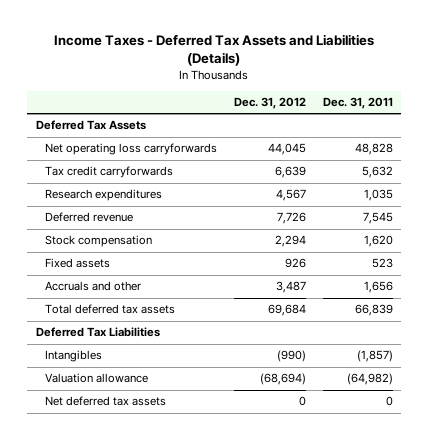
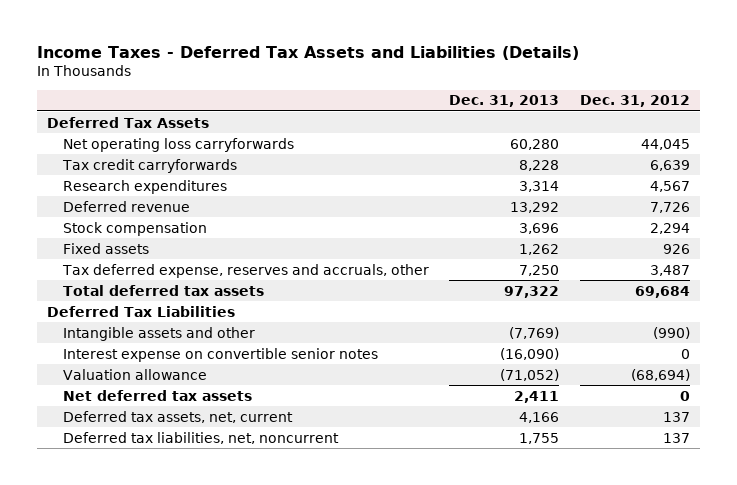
- | Dec. 31, 2012 | Dec. 31, 2011
+ | Dec. 31, 2013 | Dec. 31, 2012
- Accruals and other | 3,487 | 1,656
+ Tax deferred expense, reserves and accruals, other | 7,250 | 3,487
- Intangibles | (990) | (1,857)
+ Intangible assets and other | (7,769) | (990)
+ Interest expense on convertible senior notes | (16,090) | 0
+ Deferred tax assets, net, current | 4,166 | 137
+ Deferred tax liabilities, net, noncurrent | 1,755 | 137

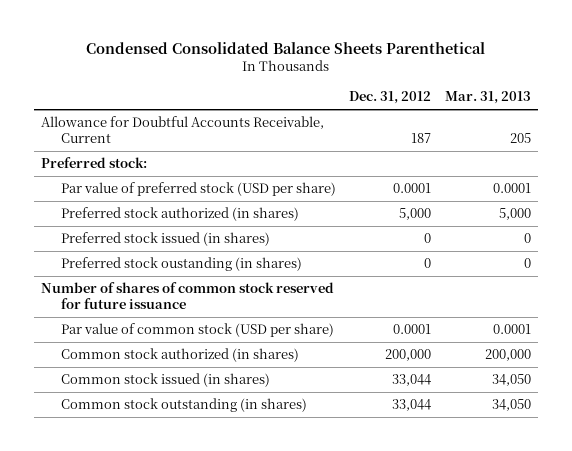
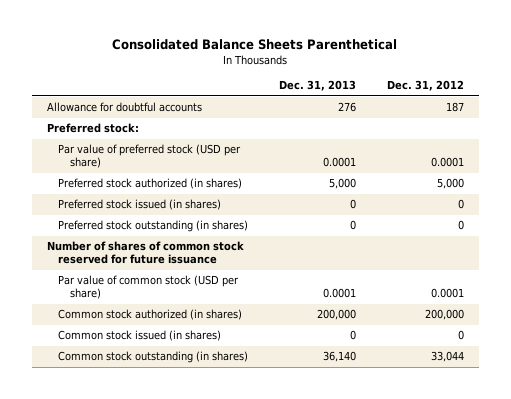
- Condensed Consolidated Balance Sheets Parenthetical
+ Consolidated Balance Sheets Parenthetical
- | Dec. 31, 2012 | Mar. 31, 2013
+ | Dec. 31, 2013 | Dec. 31, 2012
- Allowance for Doubtful Accounts Receivable, Current | 187 | 205
+ Allowance for doubtful accounts | 276 | 187
- Preferred stock oustanding (in shares) | 0 | 0
+ Preferred stock outstanding (in shares) | 0 | 0
- Common stock issued (in shares) | 33,044 | 34,050
+ Common stock issued (in shares) | 0 | 0

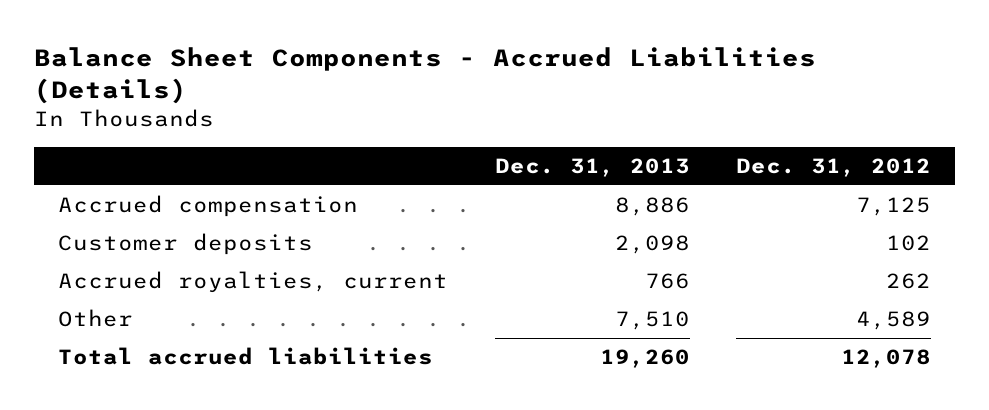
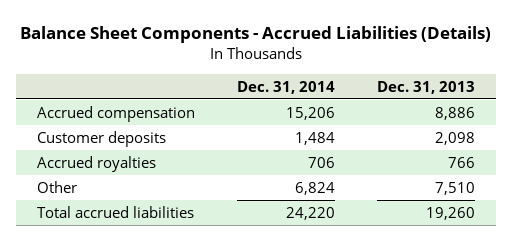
- | Dec. 31, 2013 | Dec. 31, 2012
+ | Dec. 31, 2014 | Dec. 31, 2013
- Accrued royalties, current | 766 | 262
+ Accrued royalties | 706 | 766

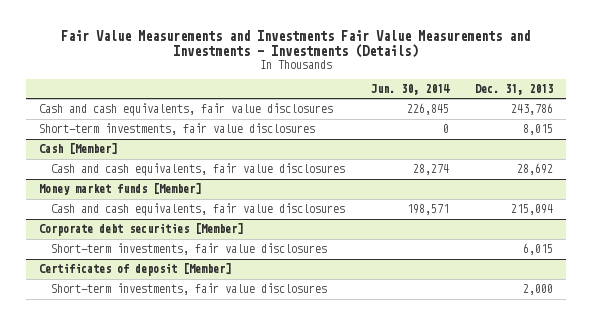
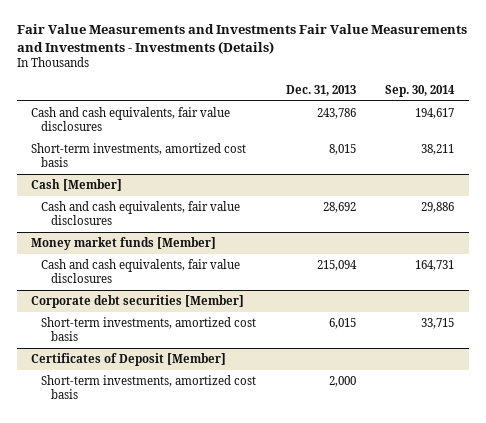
- | Jun. 30, 2014 | Dec. 31, 2013
+ | Dec. 31, 2013 | Sep. 30, 2014
- Short-term investments, fair value disclosures | 0 | 8,015
+ Short-term investments, amortized cost basis | 8,015 | 38,211
@ Corporate debt securities [Member]
- Short-term investments, fair value disclosures | | 6,015
- Certificates of deposit [Member]
- Short-term investments, fair value disclosures | | 2,000
@ Corporate debt securities [Member]
+ Short-term investments, amortized cost basis | 6,015 | 33,715
+ Certificates of Deposit [Member]
+ Short-term investments, amortized cost basis | 2,000 |

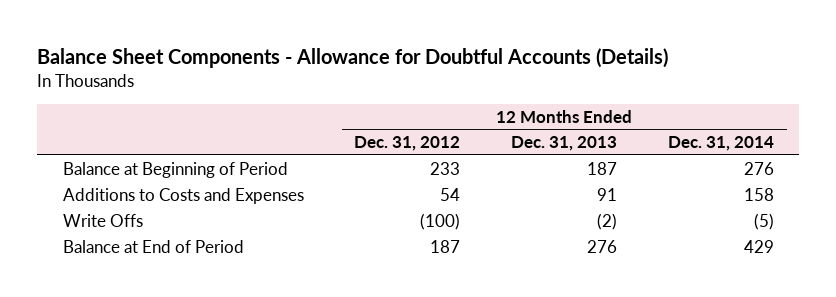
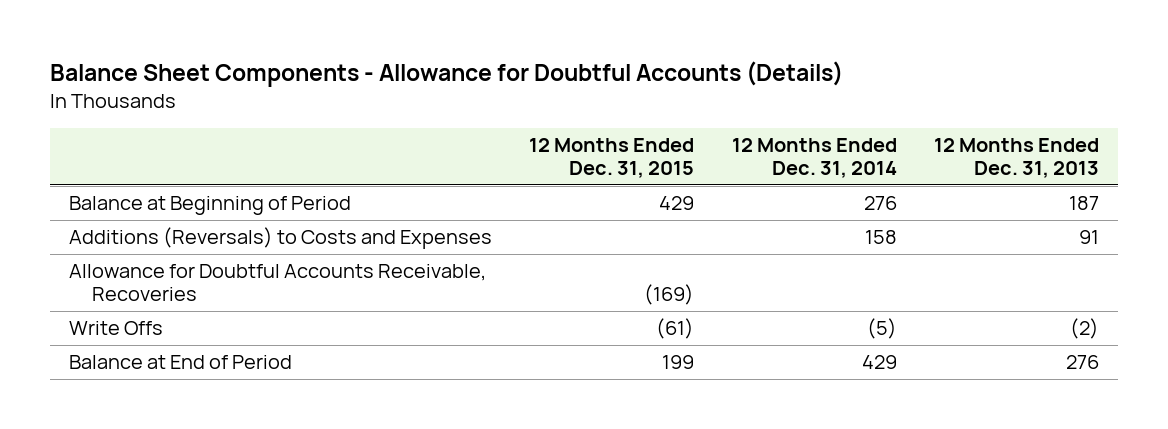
- | 12 Months Ended Dec. 31, 2012 | 12 Months Ended Dec. 31, 2013 | 12 Months Ended Dec. 31, 2014
+ | 12 Months Ended Dec. 31, 2015 | 12 Months Ended Dec. 31, 2014 | 12 Months Ended Dec. 31, 2013
- Additions to Costs and Expenses | 54 | 91 | 158
+ Additions (Reversals) to Costs and Expenses | | 158 | 91
+ Allowance for Doubtful Accounts Receivable, Recoveries | (169) | |

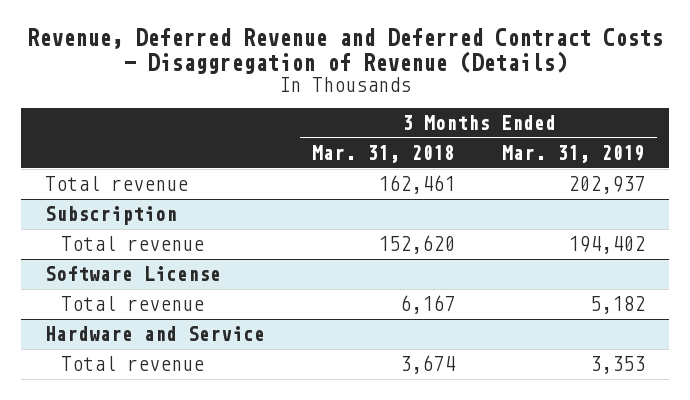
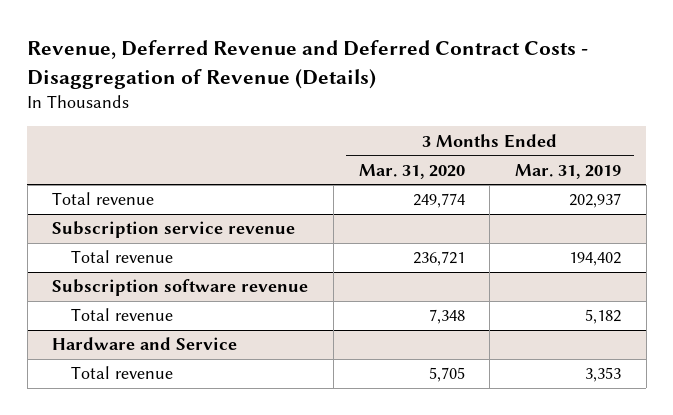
- | 3 Months Ended Mar. 31, 2018 | 3 Months Ended Mar. 31, 2019
+ | 3 Months Ended Mar. 31, 2020 | 3 Months Ended Mar. 31, 2019
- Subscription
+ Subscription service revenue
- Software License
+ Subscription software revenue

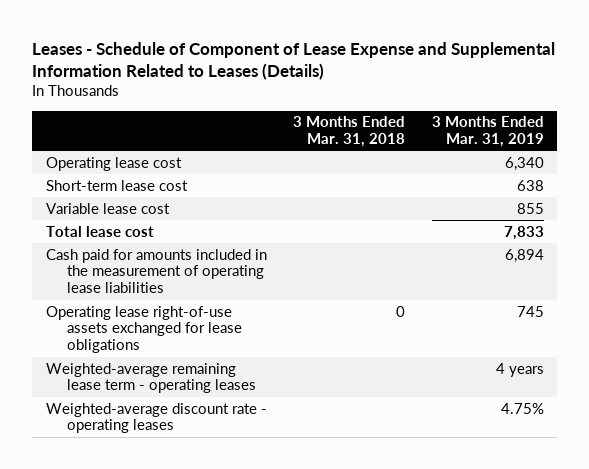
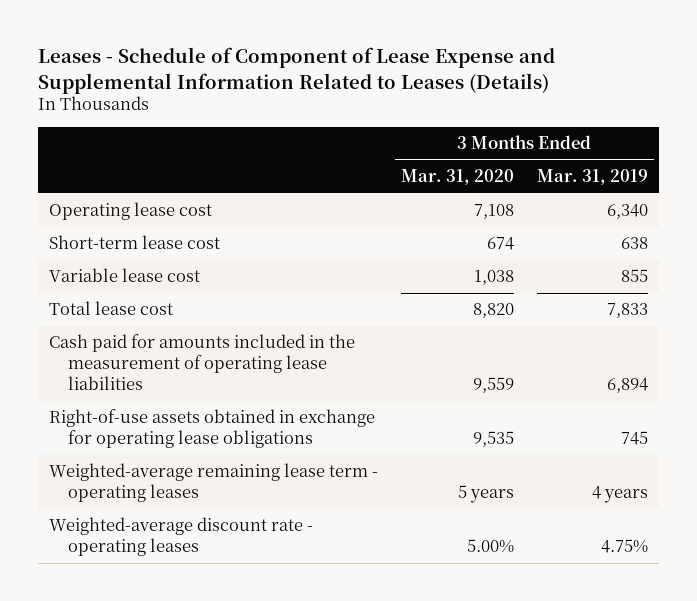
- | 3 Months Ended Mar. 31, 2018 | 3 Months Ended Mar. 31, 2019
+ | 3 Months Ended Mar. 31, 2020 | 3 Months Ended Mar. 31, 2019
- Operating lease right-of-use assets exchanged for lease obligations | 0 | 745
+ Right-of-use assets obtained in exchange for operating lease obligations | 9,535 | 745

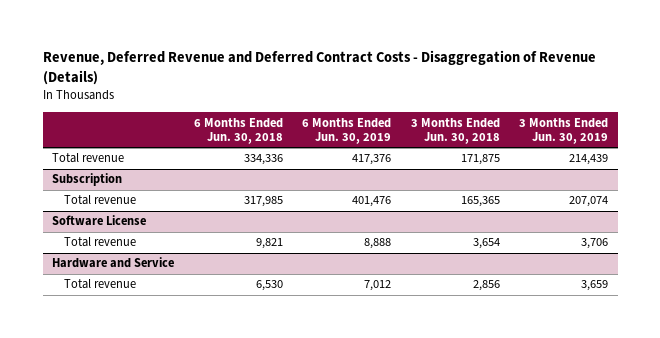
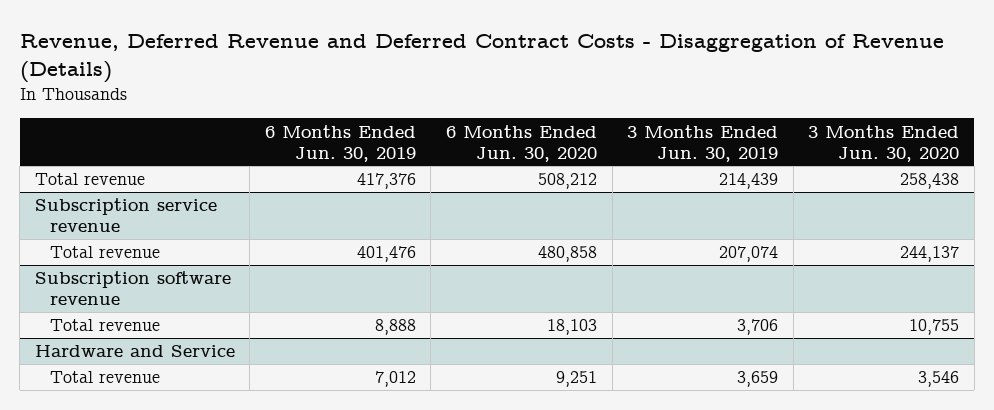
- | 6 Months Ended Jun. 30, 2018 | 6 Months Ended Jun. 30, 2019 | 3 Months Ended Jun. 30, 2018 | 3 Months Ended Jun. 30, 2019
+ | 6 Months Ended Jun. 30, 2019 | 6 Months Ended Jun. 30, 2020 | 3 Months Ended Jun. 30, 2019 | 3 Months Ended Jun. 30, 2020
- Subscription
+ Subscription service revenue
- Software License
+ Subscription software revenue

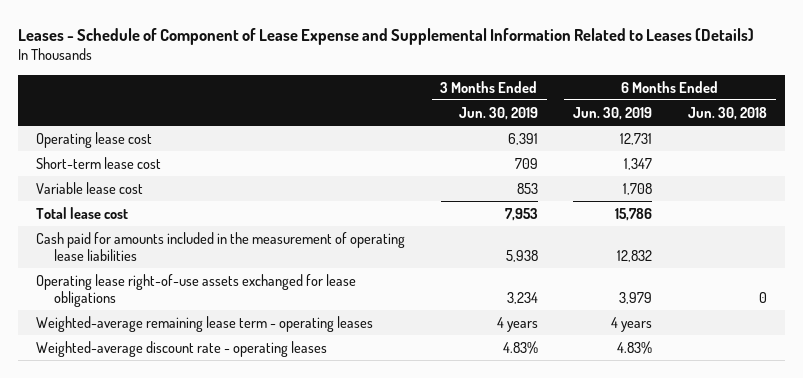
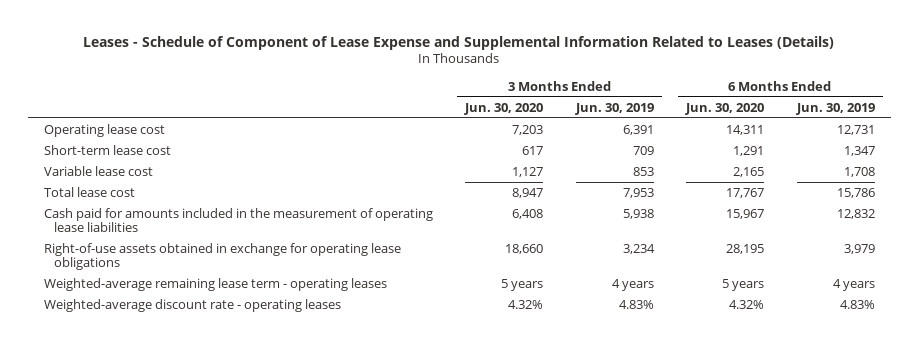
- | 3 Months Ended Jun. 30, 2019 | 6 Months Ended Jun. 30, 2019 | 6 Months Ended Jun. 30, 2018
+ | 3 Months Ended Jun. 30, 2020 | 3 Months Ended Jun. 30, 2019 | 6 Months Ended Jun. 30, 2020 | 6 Months Ended Jun. 30, 2019
- Operating lease right-of-use assets exchanged for lease obligations | 3,234 | 3,979 | 0
+ Right-of-use assets obtained in exchange for operating lease obligations | 18,660 | 3,234 | 28,195 | 3,979

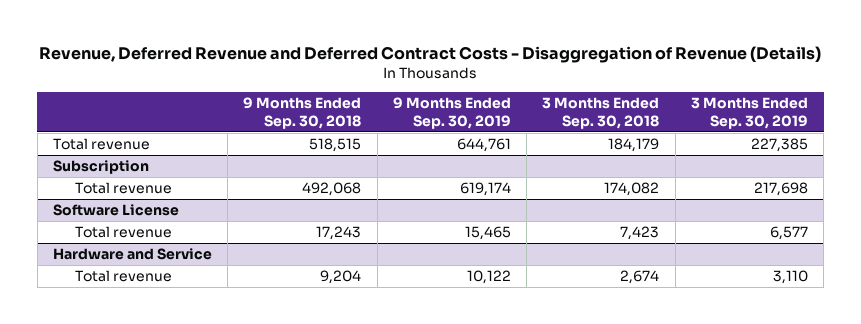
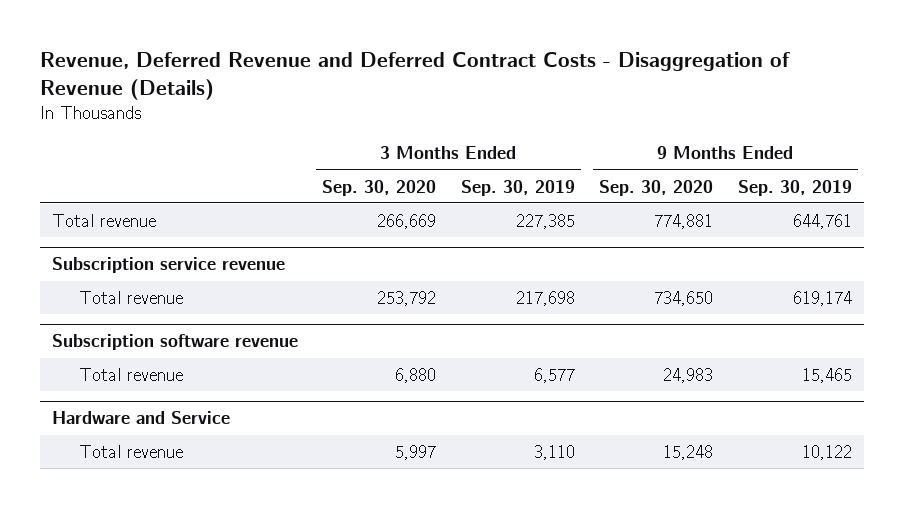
- | 9 Months Ended Sep. 30, 2018 | 9 Months Ended Sep. 30, 2019 | 3 Months Ended Sep. 30, 2018 | 3 Months Ended Sep. 30, 2019
+ | 3 Months Ended Sep. 30, 2020 | 3 Months Ended Sep. 30, 2019 | 9 Months Ended Sep. 30, 2020 | 9 Months Ended Sep. 30, 2019
- Subscription
+ Subscription service revenue
- Software License
+ Subscription software revenue

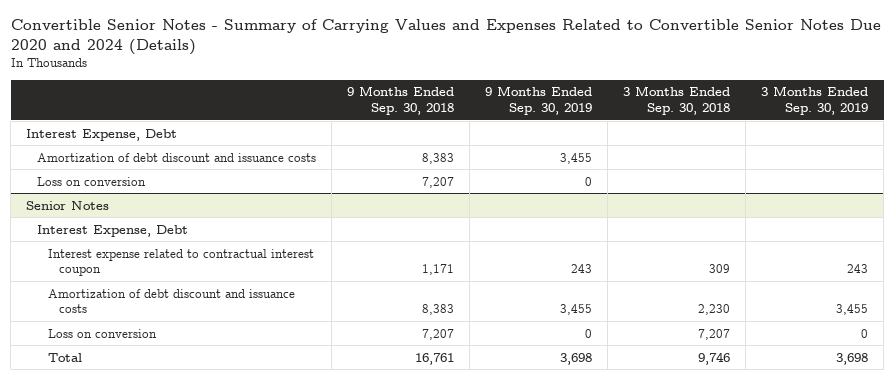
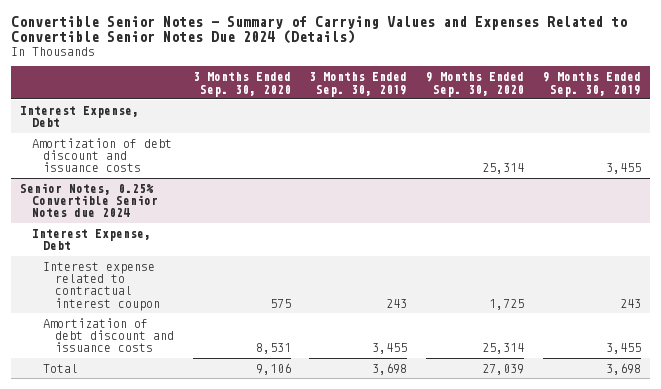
- Convertible Senior Notes - Summary of Carrying Values and Expenses Related to Convertible Senior Notes Due 2020 and 2024 (Details)
+ Convertible Senior Notes - Summary of Carrying Values and Expenses Related to Convertible Senior Notes Due 2024 (Details)
- | 9 Months Ended Sep. 30, 2018 | 9 Months Ended Sep. 30, 2019 | 3 Months Ended Sep. 30, 2018 | 3 Months Ended Sep. 30, 2019
+ | 3 Months Ended Sep. 30, 2020 | 3 Months Ended Sep. 30, 2019 | 9 Months Ended Sep. 30, 2020 | 9 Months Ended Sep. 30, 2019
- Loss on conversion | 7,207 | 0 | |
- Senior Notes
+ Senior Notes, 0.25% Convertible Senior Notes due 2024
- Loss on conversion | 7,207 | 0 | 7,207 | 0

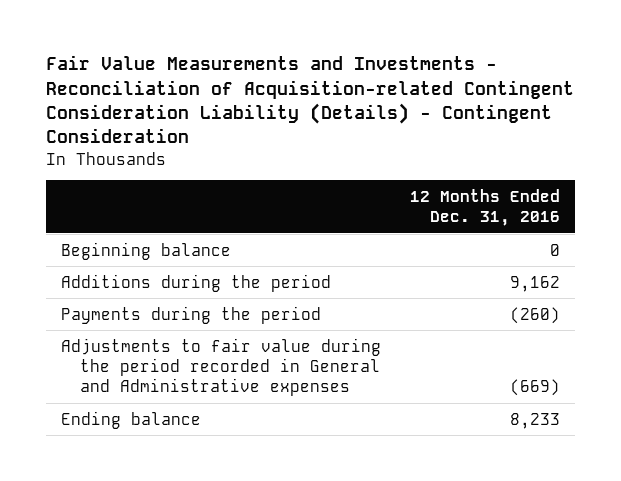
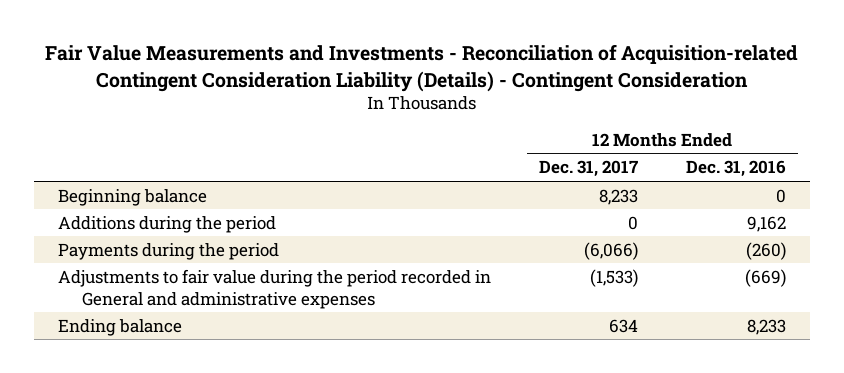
- | 12 Months Ended Dec. 31, 2016
+ | 12 Months Ended Dec. 31, 2017 | 12 Months Ended Dec. 31, 2016
- Adjustments to fair value during the period recorded in General and Administrative expenses | (669)
+ Adjustments to fair value during the period recorded in General and administrative expenses | (1,533) | (669)

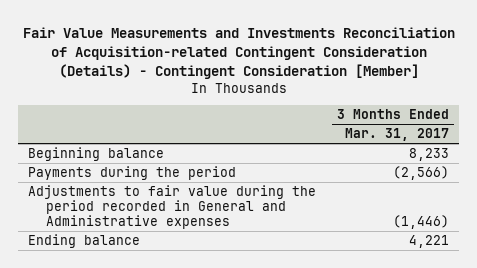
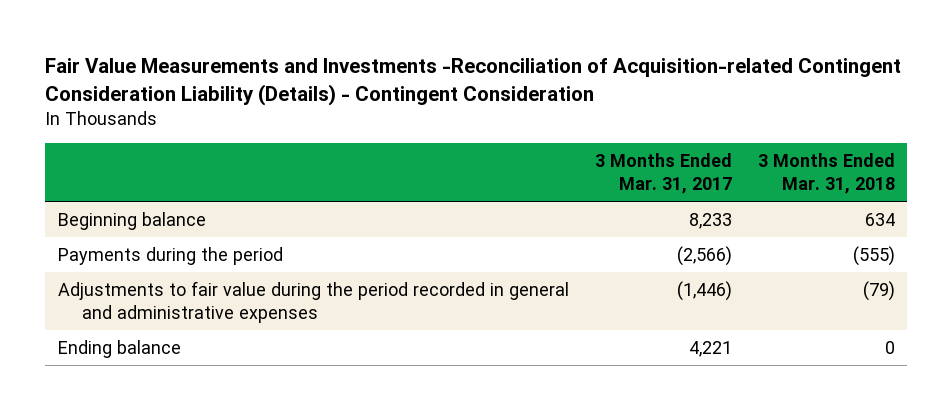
- Fair Value Measurements and Investments Reconciliation of Acquisition-related Contingent Consideration (Details) - Contingent Consideration [Member]
+ Fair Value Measurements and Investments -Reconciliation of Acquisition-related Contingent Consideration Liability (Details) - Contingent Consideration
- | 3 Months Ended Mar. 31, 2017
+ | 3 Months Ended Mar. 31, 2017 | 3 Months Ended Mar. 31, 2018
- Adjustments to fair value during the period recorded in General and Administrative expenses | (1,446)
+ Adjustments to fair value during the period recorded in general and administrative expenses | (1,446) | (79)

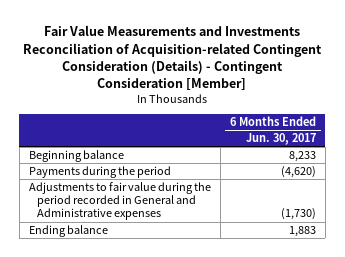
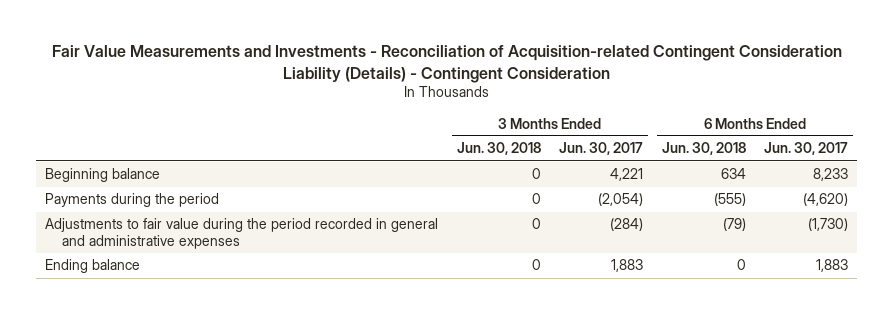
- Fair Value Measurements and Investments Reconciliation of Acquisition-related Contingent Consideration (Details) - Contingent Consideration [Member]
+ Fair Value Measurements and Investments - Reconciliation of Acquisition-related Contingent Consideration Liability (Details) - Contingent Consideration
- | 6 Months Ended Jun. 30, 2017
+ | 3 Months Ended Jun. 30, 2018 | 3 Months Ended Jun. 30, 2017 | 6 Months Ended Jun. 30, 2018 | 6 Months Ended Jun. 30, 2017
- Adjustments to fair value during the period recorded in General and Administrative expenses | (1,730)
+ Adjustments to fair value during the period recorded in general and administrative expenses | 0 | (284) | (79) | (1,730)

